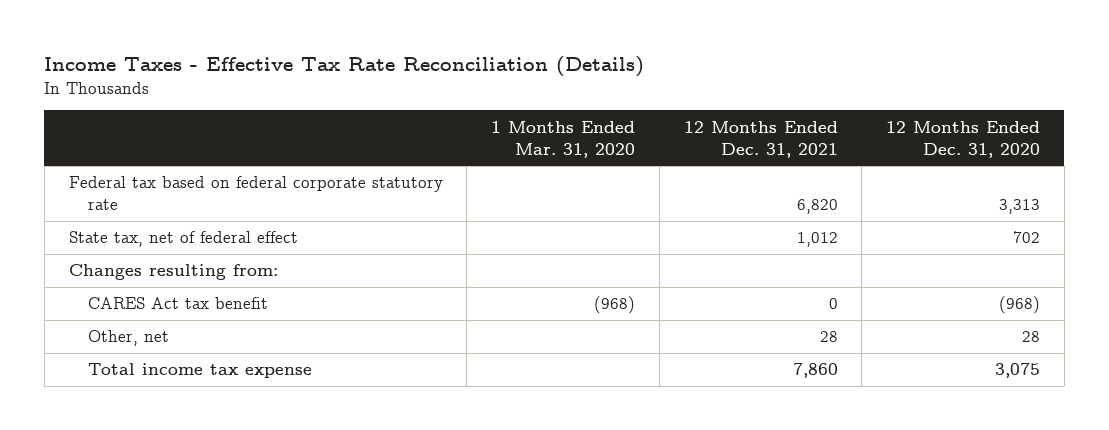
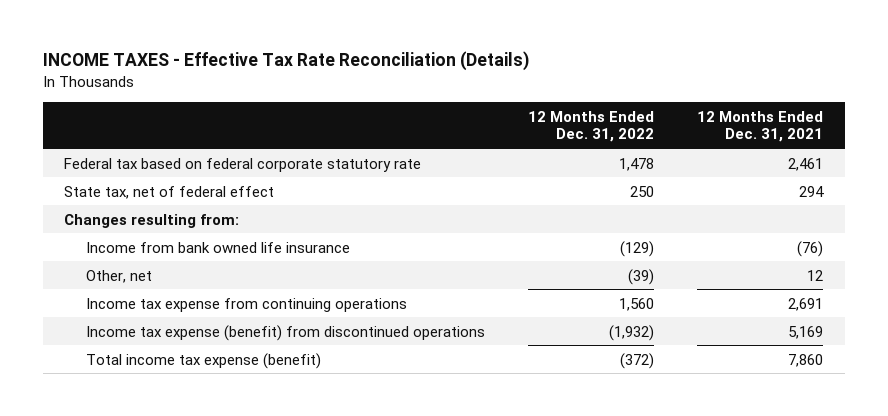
- Income Taxes - Effective Tax Rate Reconciliation (Details)
+ INCOME TAXES - Effective Tax Rate Reconciliation (Details)
- | 1 Months Ended Mar. 31, 2020 | 12 Months Ended Dec. 31, 2021 | 12 Months Ended Dec. 31, 2020
+ | 12 Months Ended Dec. 31, 2022 | 12 Months Ended Dec. 31, 2021
- Federal tax based on federal corporate statutory rate | | 6,820 | 3,313
- State tax, net of federal effect | | 1,012 | 702
+ Federal tax based on federal corporate statutory rate | 1,478 | 2,461
+ State tax, net of federal effect | 250 | 294
- CARES Act tax benefit | (968) | 0 | (968)
- Other, net | | 28 | 28
- Total income tax expense | | 7,860 | 3,075
+ Income from bank owned life insurance | (129) | (76)
+ Other, net | (39) | 12
+ Income tax expense from continuing operations | 1,560 | 2,691
+ Income tax expense (benefit) from discontinued operations | (1,932) | 5,169
+ Total income tax expense (benefit) | (372) | 7,860

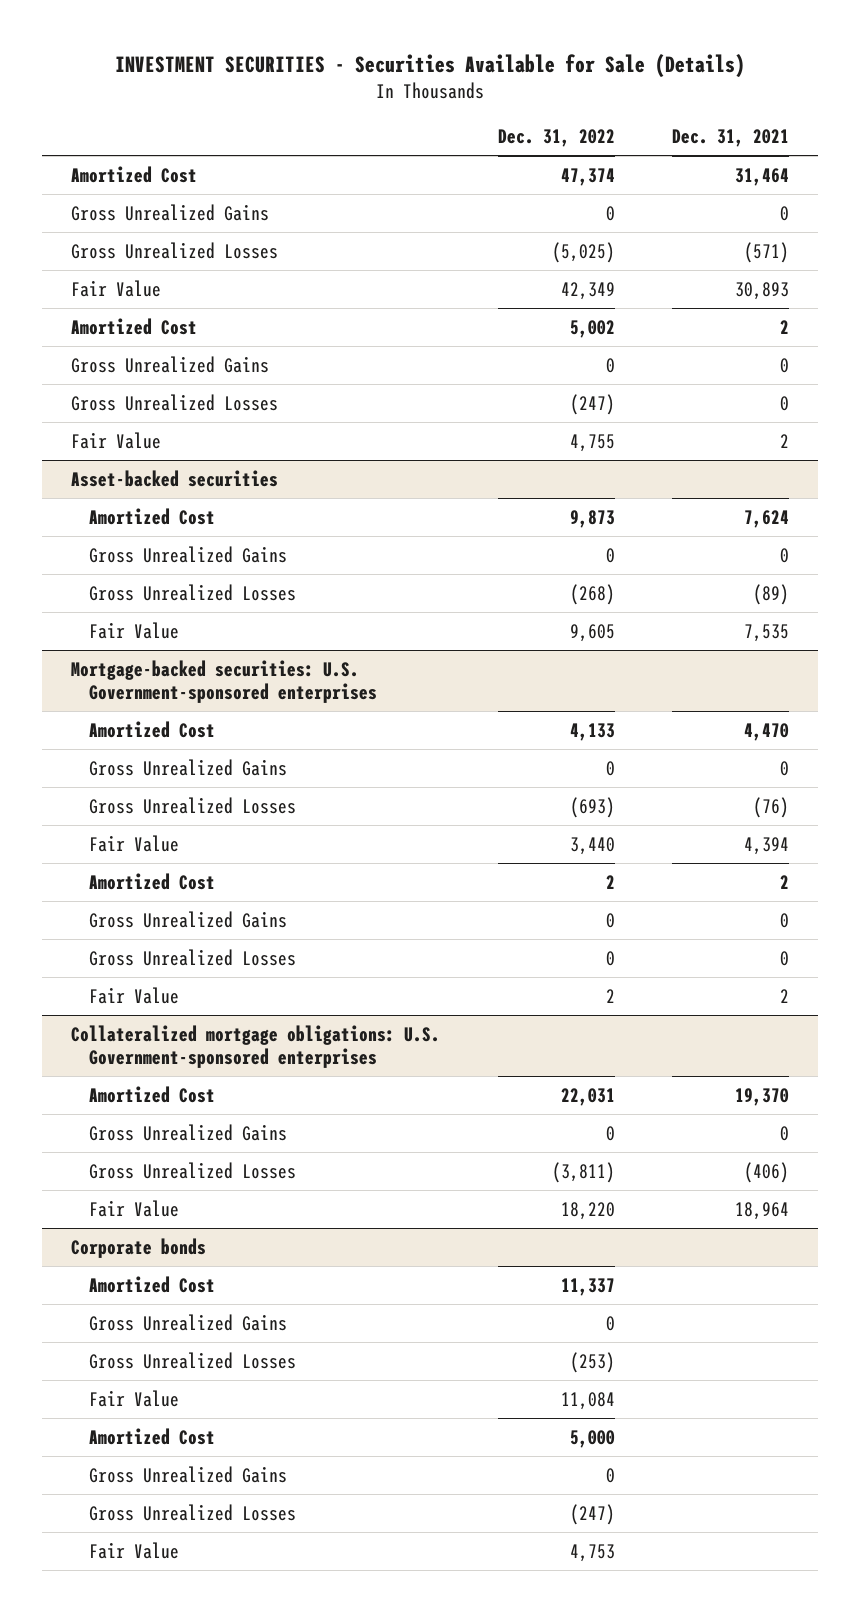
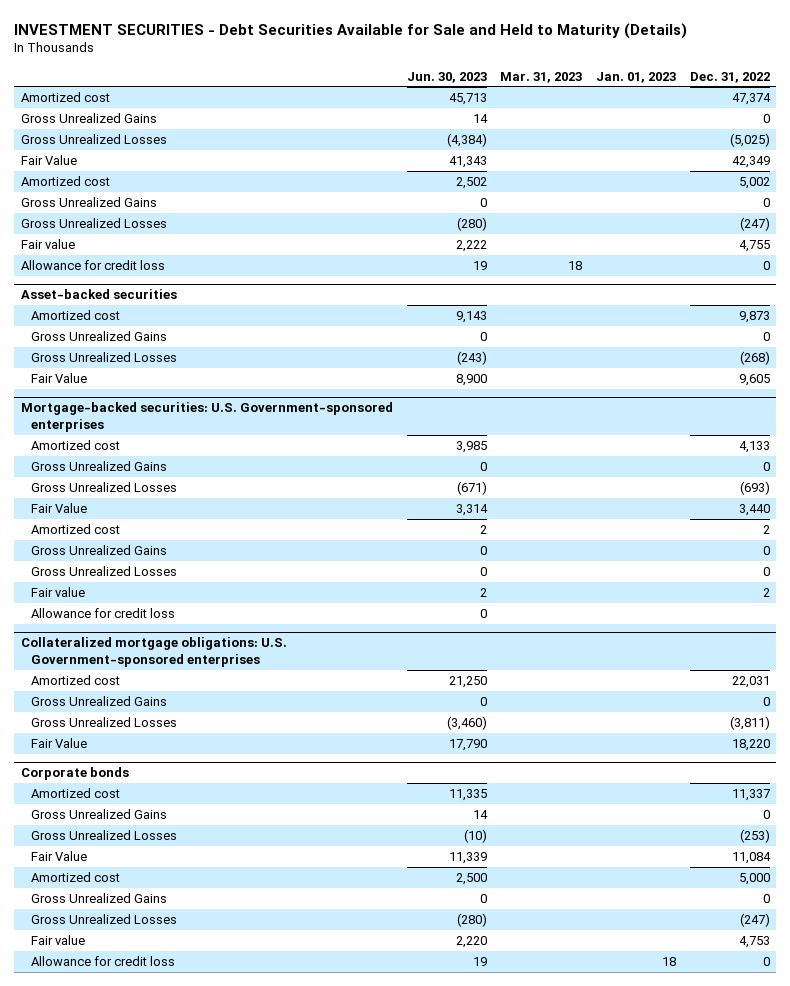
- INVESTMENT SECURITIES - Securities Available for Sale (Details)
+ INVESTMENT SECURITIES - Debt Securities Available for Sale and Held to Maturity (Details)
- | Dec. 31, 2022 | Dec. 31, 2021
+ | Jun. 30, 2023 | Mar. 31, 2023 | Jan. 01, 2023 | Dec. 31, 2022
- Amortized Cost | 47,374 | 31,464
+ Amortized cost | 45,713 | | | 47,374
- Amortized Cost | 5,002 | 2
+ Amortized cost | 2,502 | | | 5,002
- Fair Value | 4,755 | 2
+ Fair value | 2,222 | | | 4,755
+ Allowance for credit loss | 19 | 18 | | 0
@ Asset-backed securities
- Amortized Cost | 9,873 | 7,624
+ Amortized cost | 9,143 | | | 9,873
@ Mortgage-backed securities: U.S. Government-sponsored enterprises
- Amortized Cost | 4,133 | 4,470
+ Amortized cost | 3,985 | | | 4,133
- Amortized Cost | 2 | 2
+ Amortized cost | 2 | | | 2
- Fair Value | 2 | 2
+ Fair value | 2 | | | 2
+ Allowance for credit loss | 0 | | |
@ Collateralized mortgage obligations: U.S. Government-sponsored enterprises
- Amortized Cost | 22,031 | 19,370
+ Amortized cost | 21,250 | | | 22,031
@ Corporate bonds
- Amortized Cost | 11,337 |
+ Amortized cost | 11,335 | | | 11,337
- Amortized Cost | 5,000 |
+ Amortized cost | 2,500 | | | 5,000
- Fair Value | 4,753 |
+ Fair value | 2,220 | | | 4,753
+ Allowance for credit loss | 19 | | 18 | 0

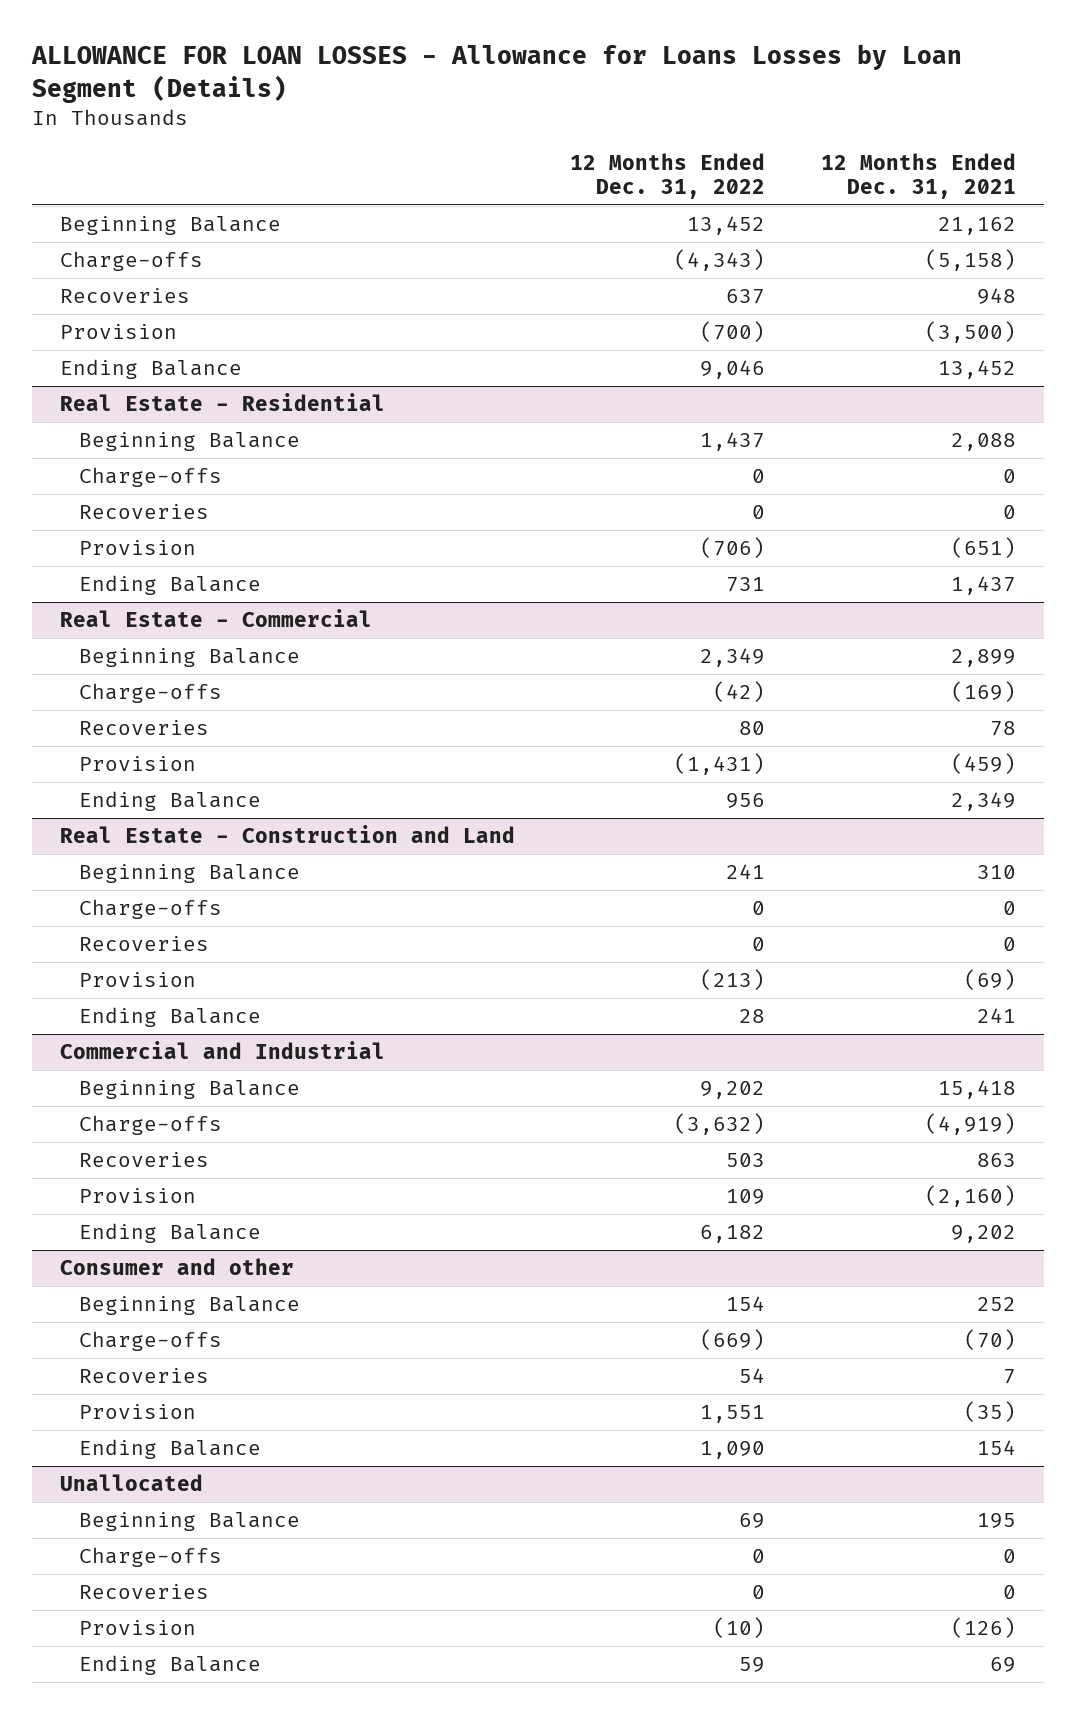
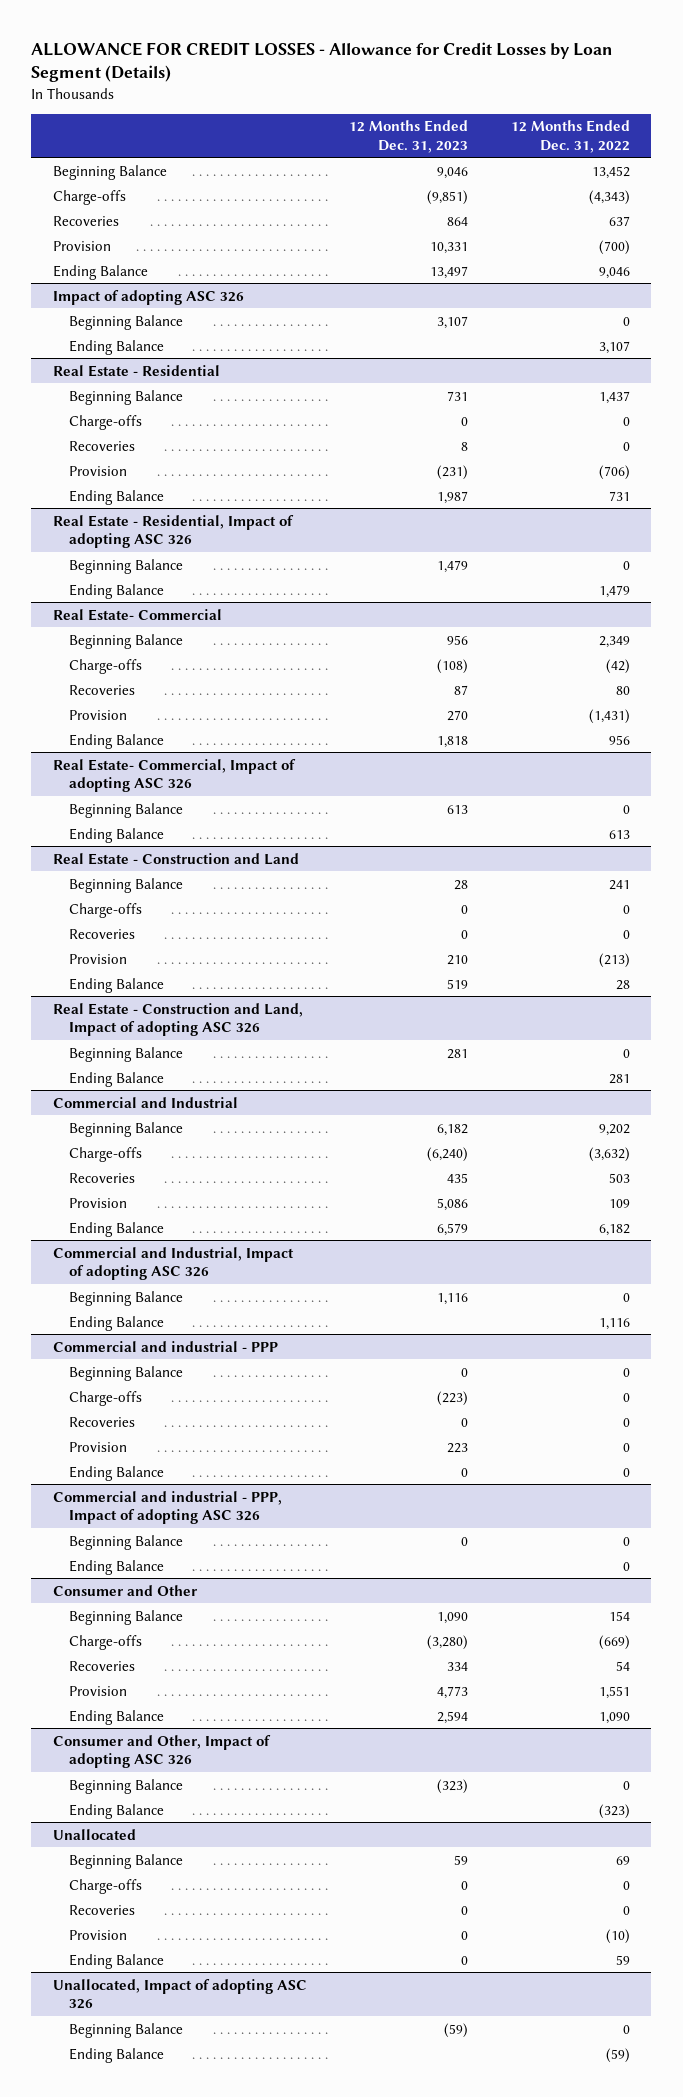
- ALLOWANCE FOR LOAN LOSSES - Allowance for Loans Losses by Loan Segment (Details)
+ ALLOWANCE FOR CREDIT LOSSES - Allowance for Credit Losses by Loan Segment (Details)
- | 12 Months Ended Dec. 31, 2022 | 12 Months Ended Dec. 31, 2021
+ | 12 Months Ended Dec. 31, 2023 | 12 Months Ended Dec. 31, 2022
+ Impact of adopting ASC 326
+ Beginning Balance | 3,107 | 0
+ Ending Balance | | 3,107
- Real Estate - Commercial
+ Real Estate - Residential, Impact of adopting ASC 326
+ Beginning Balance | 1,479 | 0
+ Ending Balance | | 1,479
+ Real Estate- Commercial
+ Real Estate- Commercial, Impact of adopting ASC 326
+ Beginning Balance | 613 | 0
+ Ending Balance | | 613
+ Real Estate - Construction and Land, Impact of adopting ASC 326
+ Beginning Balance | 281 | 0
+ Ending Balance | | 281
- Consumer and other
+ Commercial and Industrial, Impact of adopting ASC 326
+ Beginning Balance | 1,116 | 0
+ Ending Balance | | 1,116
+ Commercial and industrial - PPP
+ Beginning Balance | 0 | 0
+ Charge-offs | (223) | 0
+ Recoveries | 0 | 0
+ Provision | 223 | 0
+ Ending Balance | 0 | 0
+ Commercial and industrial - PPP, Impact of adopting ASC 326
+ Beginning Balance | 0 | 0
+ Ending Balance | | 0
+ Consumer and Other
+ Consumer and Other, Impact of adopting ASC 326
+ Beginning Balance | (323) | 0
+ Ending Balance | | (323)
+ Unallocated, Impact of adopting ASC 326
+ Beginning Balance | (59) | 0
+ Ending Balance | | (59)

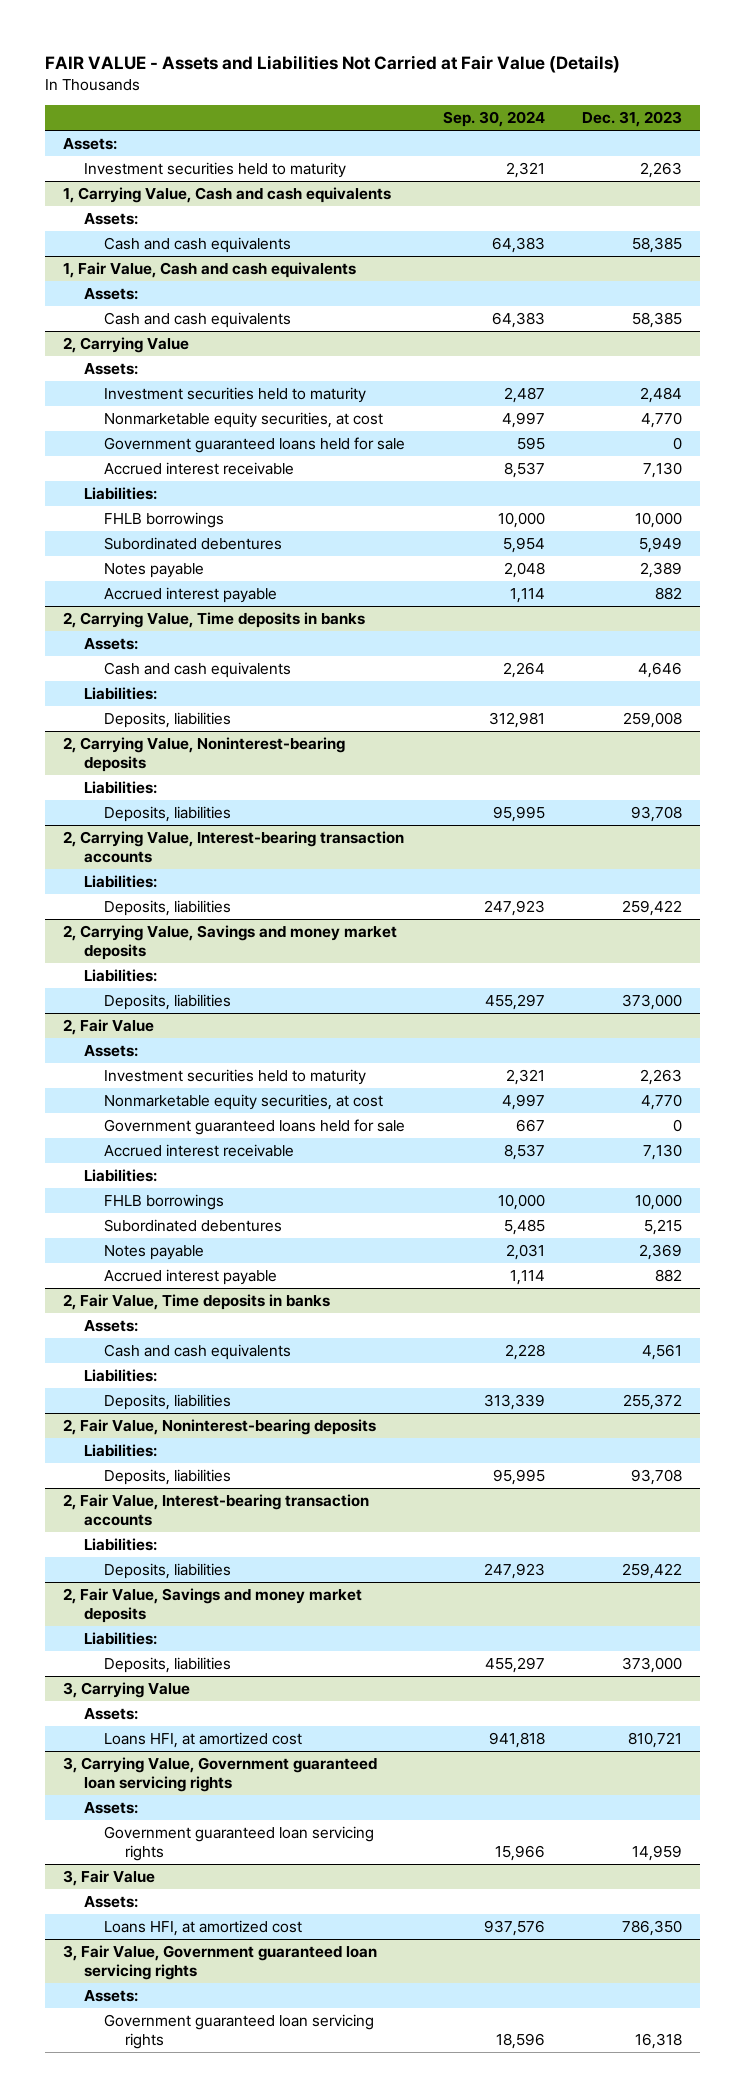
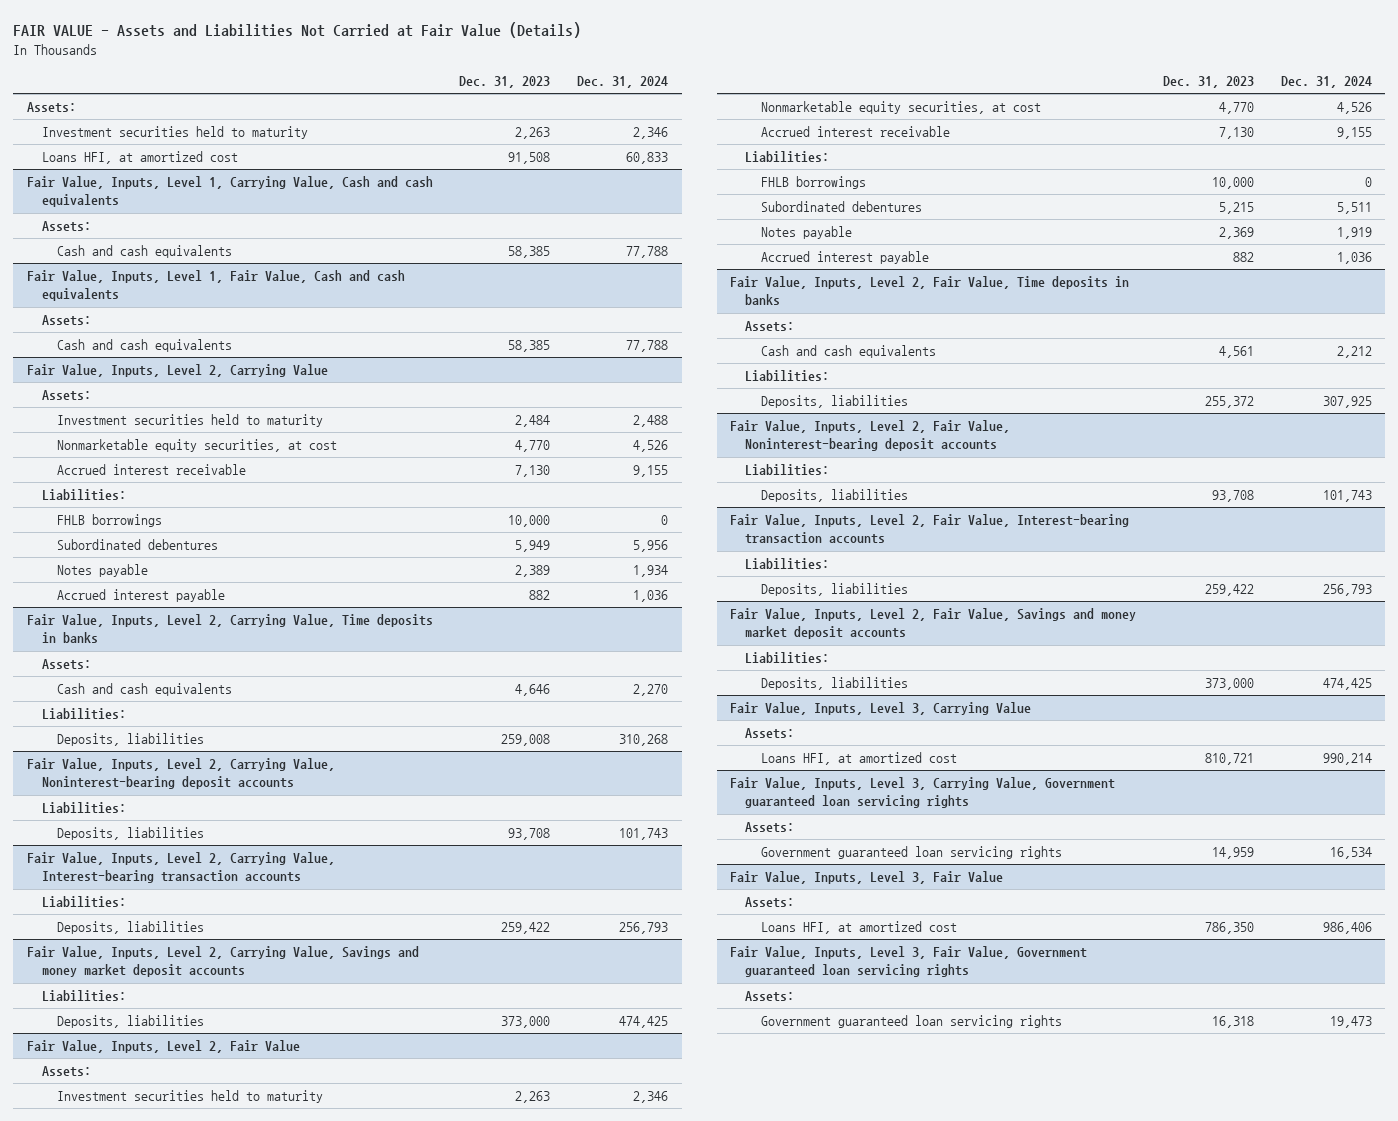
- | Sep. 30, 2024 | Dec. 31, 2023
+ | Dec. 31, 2023 | Dec. 31, 2024
- 1, Carrying Value, Cash and cash equivalents
+ Loans HFI, at amortized cost | 91,508 | 60,833
+ Fair Value, Inputs, Level 1, Carrying Value, Cash and cash equivalents
- 1, Fair Value, Cash and cash equivalents
+ Fair Value, Inputs, Level 1, Fair Value, Cash and cash equivalents
- 2, Carrying Value
+ Fair Value, Inputs, Level 2, Carrying Value
- Government guaranteed loans held for sale | 595 | 0
- 2, Carrying Value, Time deposits in banks
+ Fair Value, Inputs, Level 2, Carrying Value, Time deposits in banks
- 2, Carrying Value, Noninterest-bearing deposits
+ Fair Value, Inputs, Level 2, Carrying Value, Noninterest-bearing deposit accounts
- 2, Carrying Value, Interest-bearing transaction accounts
+ Fair Value, Inputs, Level 2, Carrying Value, Interest-bearing transaction accounts
- 2, Carrying Value, Savings and money market deposits
+ Fair Value, Inputs, Level 2, Carrying Value, Savings and money market deposit accounts
- 2, Fair Value
+ Fair Value, Inputs, Level 2, Fair Value
- Government guaranteed loans held for sale | 667 | 0
- 2, Fair Value, Time deposits in banks
+ Fair Value, Inputs, Level 2, Fair Value, Time deposits in banks
- 2, Fair Value, Noninterest-bearing deposits
+ Fair Value, Inputs, Level 2, Fair Value, Noninterest-bearing deposit accounts
- 2, Fair Value, Interest-bearing transaction accounts
+ Fair Value, Inputs, Level 2, Fair Value, Interest-bearing transaction accounts
- 2, Fair Value, Savings and money market deposits
+ Fair Value, Inputs, Level 2, Fair Value, Savings and money market deposit accounts
- 3, Carrying Value
+ Fair Value, Inputs, Level 3, Carrying Value
- 3, Carrying Value, Government guaranteed loan servicing rights
+ Fair Value, Inputs, Level 3, Carrying Value, Government guaranteed loan servicing rights
- 3, Fair Value
+ Fair Value, Inputs, Level 3, Fair Value
- 3, Fair Value, Government guaranteed loan servicing rights
+ Fair Value, Inputs, Level 3, Fair Value, Government guaranteed loan servicing rights

